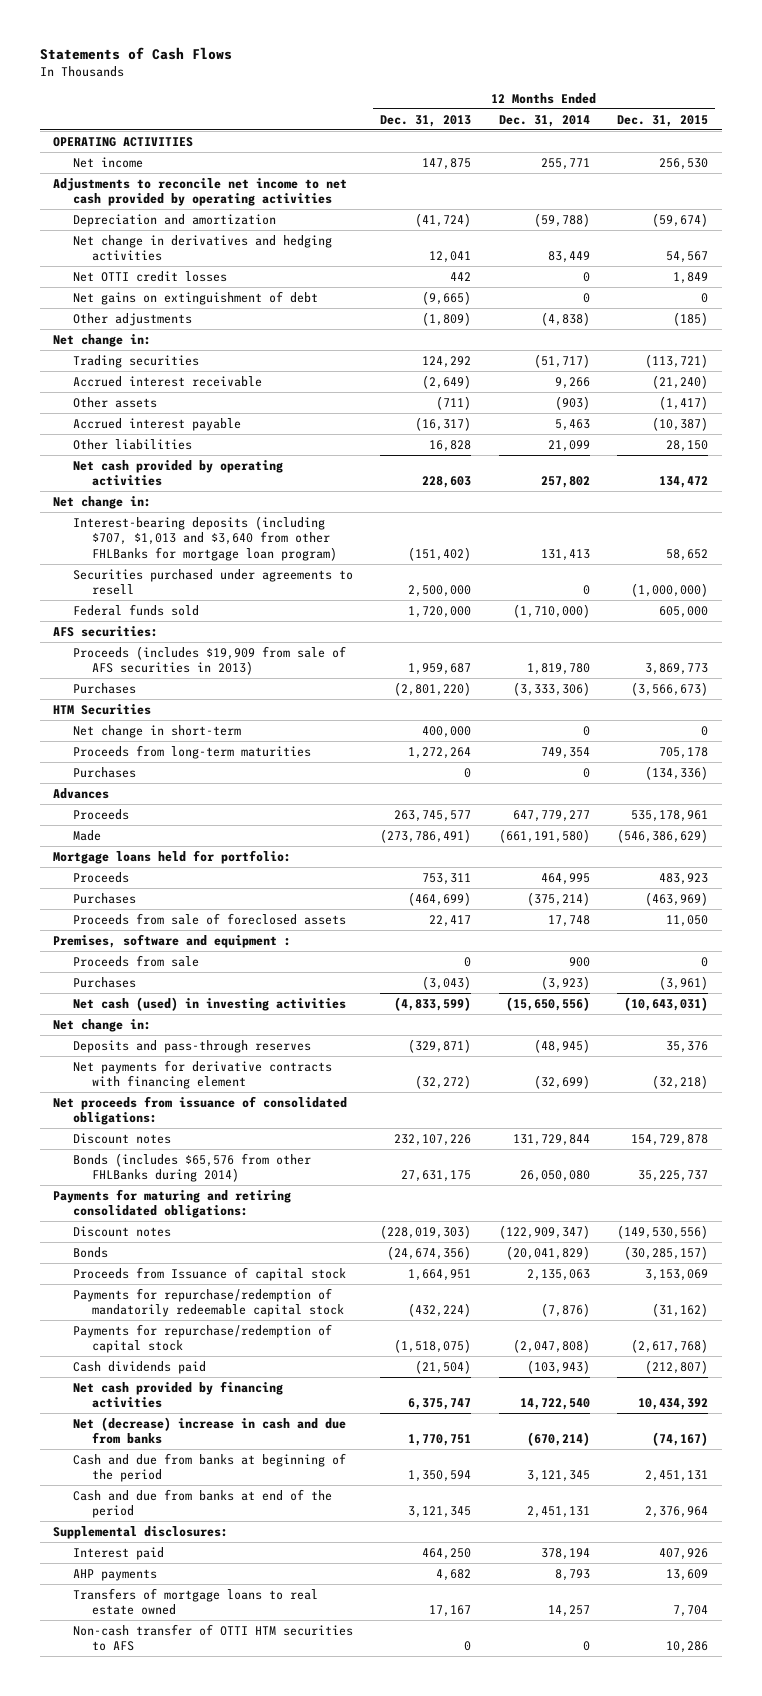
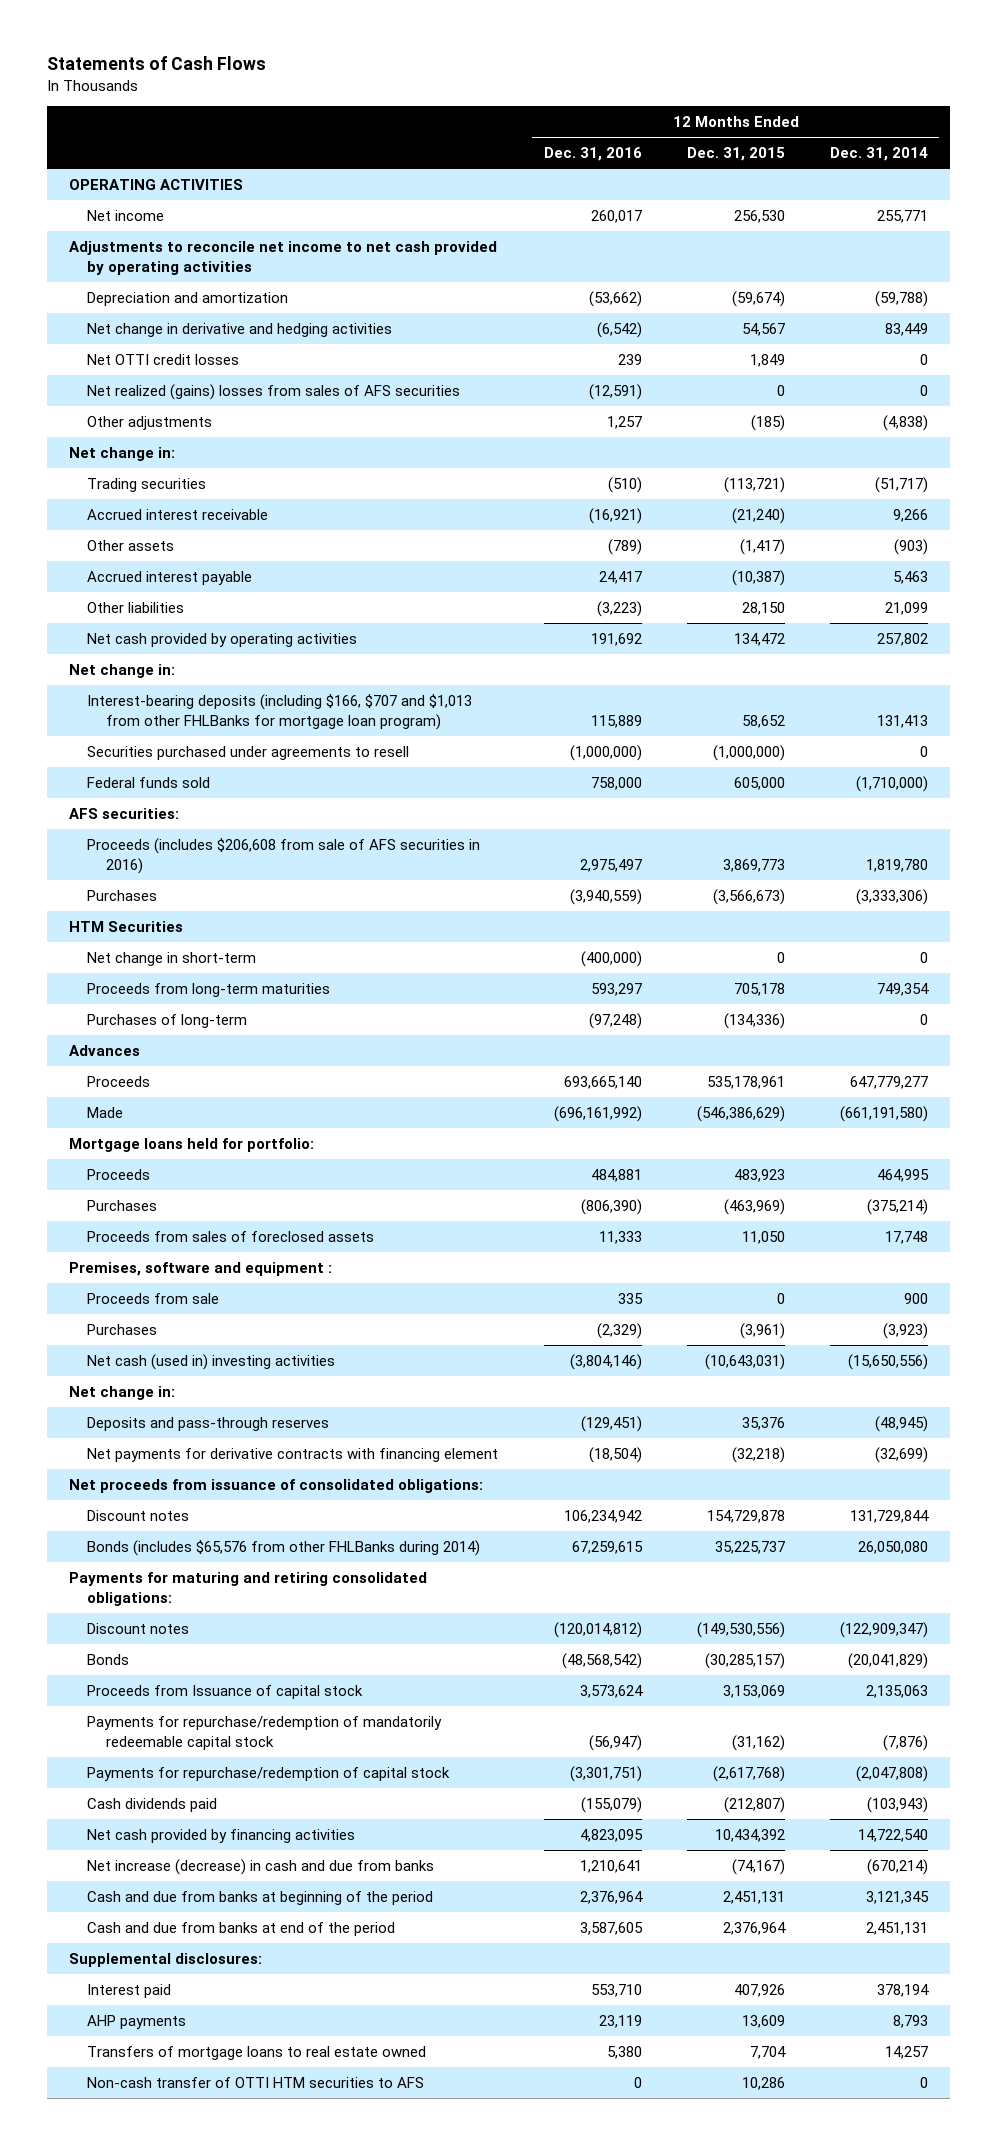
- | 12 Months Ended Dec. 31, 2013 | 12 Months Ended Dec. 31, 2014 | 12 Months Ended Dec. 31, 2015
+ | 12 Months Ended Dec. 31, 2016 | 12 Months Ended Dec. 31, 2015 | 12 Months Ended Dec. 31, 2014
- Net change in derivatives and hedging activities | 12,041 | 83,449 | 54,567
+ Net change in derivative and hedging activities | (6,542) | 54,567 | 83,449
- Net gains on extinguishment of debt | (9,665) | 0 | 0
+ Net realized (gains) losses from sales of AFS securities | (12,591) | 0 | 0
- Interest-bearing deposits (including $707, $1,013 and $3,640 from other FHLBanks for mortgage loan program) | (151,402) | 131,413 | 58,652
+ Interest-bearing deposits (including $166, $707 and $1,013 from other FHLBanks for mortgage loan program) | 115,889 | 58,652 | 131,413
- Proceeds (includes $19,909 from sale of AFS securities in 2013) | 1,959,687 | 1,819,780 | 3,869,773
+ Proceeds (includes $206,608 from sale of AFS securities in 2016) | 2,975,497 | 3,869,773 | 1,819,780
- Purchases | 0 | 0 | (134,336)
+ Purchases of long-term | (97,248) | (134,336) | 0
- Proceeds from sale of foreclosed assets | 22,417 | 17,748 | 11,050
+ Proceeds from sales of foreclosed assets | 11,333 | 11,050 | 17,748
- Net cash (used) in investing activities | (4,833,599) | (15,650,556) | (10,643,031)
+ Net cash (used in) investing activities | (3,804,146) | (10,643,031) | (15,650,556)
- Net (decrease) increase in cash and due from banks | 1,770,751 | (670,214) | (74,167)
+ Net increase (decrease) in cash and due from banks | 1,210,641 | (74,167) | (670,214)

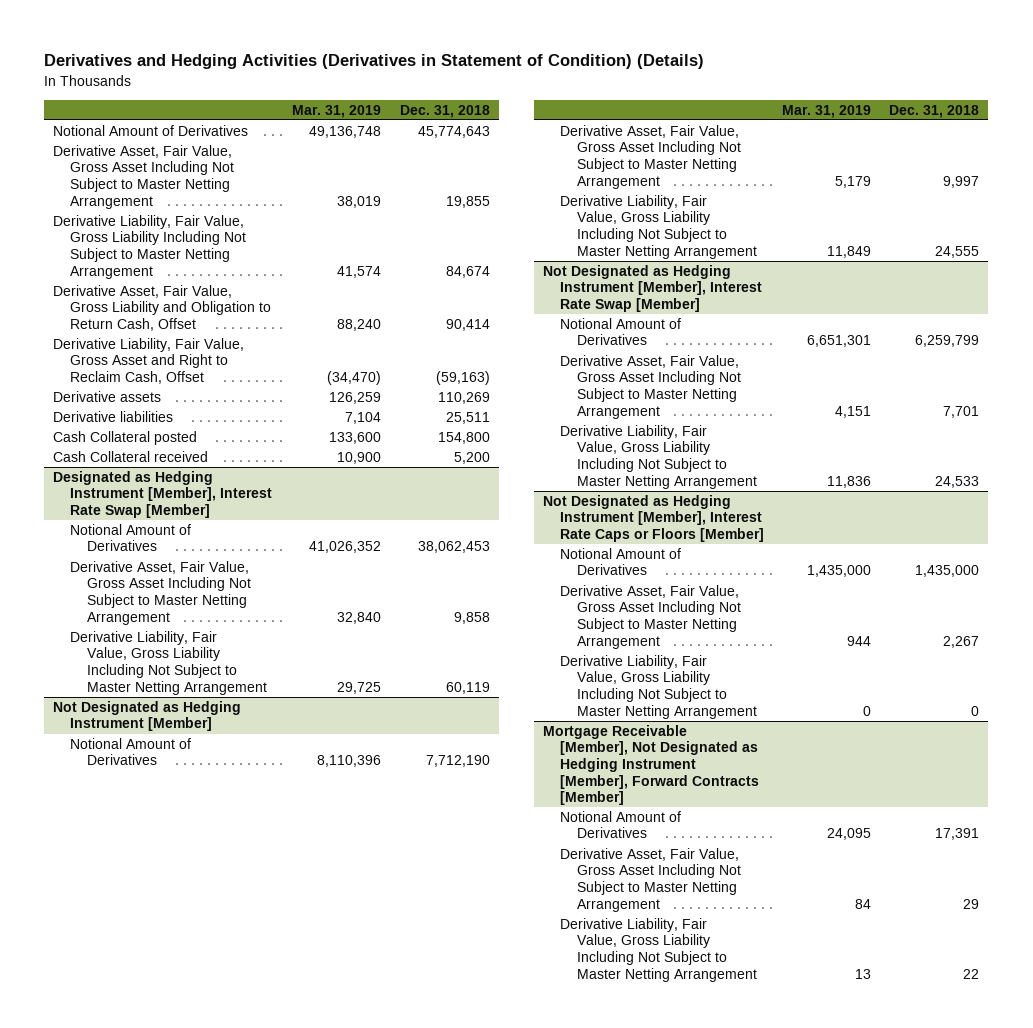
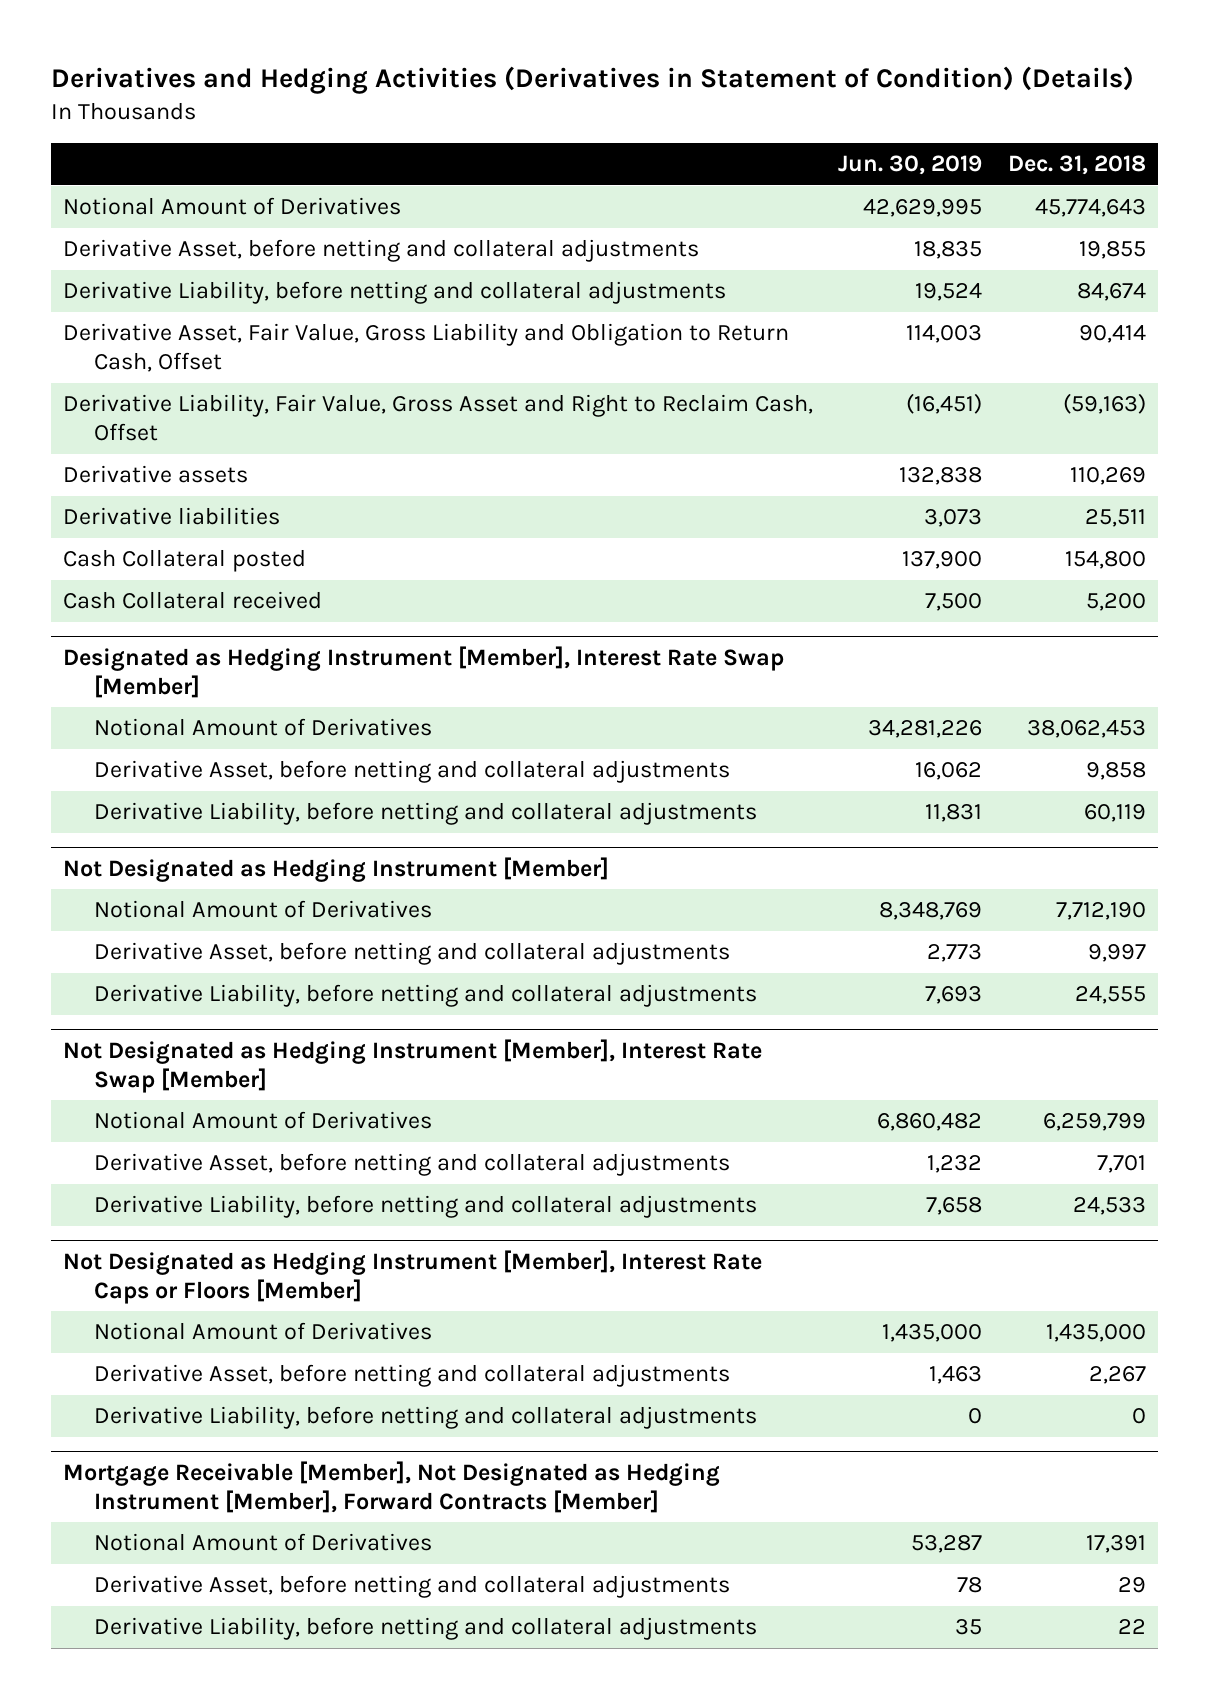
- | Mar. 31, 2019 | Dec. 31, 2018
+ | Jun. 30, 2019 | Dec. 31, 2018
- Derivative Asset, Fair Value, Gross Asset Including Not Subject to Master Netting Arrangement | 38,019 | 19,855
- Derivative Liability, Fair Value, Gross Liability Including Not Subject to Master Netting Arrangement | 41,574 | 84,674
+ Derivative Asset, before netting and collateral adjustments | 18,835 | 19,855
+ Derivative Liability, before netting and collateral adjustments | 19,524 | 84,674
@ Designated as Hedging Instrument [Member], Interest Rate Swap [Member]
- Derivative Asset, Fair Value, Gross Asset Including Not Subject to Master Netting Arrangement | 32,840 | 9,858
- Derivative Liability, Fair Value, Gross Liability Including Not Subject to Master Netting Arrangement | 29,725 | 60,119
+ Derivative Asset, before netting and collateral adjustments | 16,062 | 9,858
+ Derivative Liability, before netting and collateral adjustments | 11,831 | 60,119
@ Not Designated as Hedging Instrument [Member]
- Derivative Asset, Fair Value, Gross Asset Including Not Subject to Master Netting Arrangement | 5,179 | 9,997
- Derivative Liability, Fair Value, Gross Liability Including Not Subject to Master Netting Arrangement | 11,849 | 24,555
+ Derivative Asset, before netting and collateral adjustments | 2,773 | 9,997
+ Derivative Liability, before netting and collateral adjustments | 7,693 | 24,555
@ Not Designated as Hedging Instrument [Member], Interest Rate Swap [Member]
- Derivative Asset, Fair Value, Gross Asset Including Not Subject to Master Netting Arrangement | 4,151 | 7,701
- Derivative Liability, Fair Value, Gross Liability Including Not Subject to Master Netting Arrangement | 11,836 | 24,533
+ Derivative Asset, before netting and collateral adjustments | 1,232 | 7,701
+ Derivative Liability, before netting and collateral adjustments | 7,658 | 24,533
@ Not Designated as Hedging Instrument [Member], Interest Rate Caps or Floors [Member]
- Derivative Asset, Fair Value, Gross Asset Including Not Subject to Master Netting Arrangement | 944 | 2,267
- Derivative Liability, Fair Value, Gross Liability Including Not Subject to Master Netting Arrangement | 0 | 0
+ Derivative Asset, before netting and collateral adjustments | 1,463 | 2,267
+ Derivative Liability, before netting and collateral adjustments | 0 | 0
@ Mortgage Receivable [Member], Not Designated as Hedging Instrument [Member], Forward Contracts [Member]
- Derivative Asset, Fair Value, Gross Asset Including Not Subject to Master Netting Arrangement | 84 | 29
- Derivative Liability, Fair Value, Gross Liability Including Not Subject to Master Netting Arrangement | 13 | 22
+ Derivative Asset, before netting and collateral adjustments | 78 | 29
+ Derivative Liability, before netting and collateral adjustments | 35 | 22

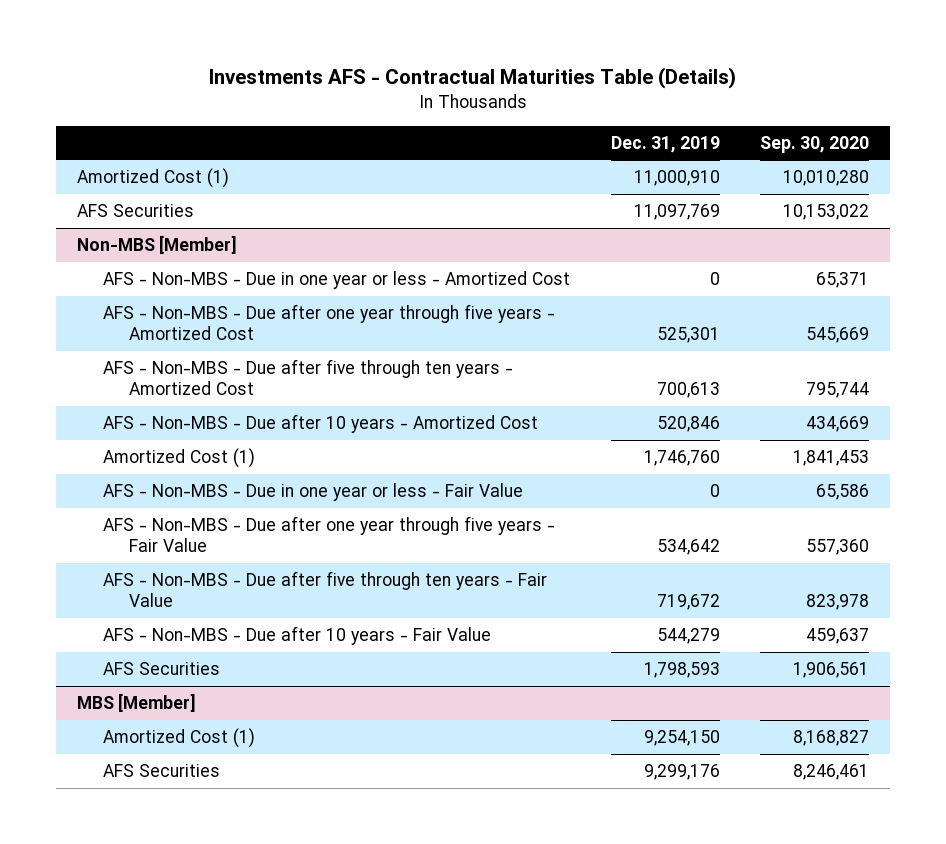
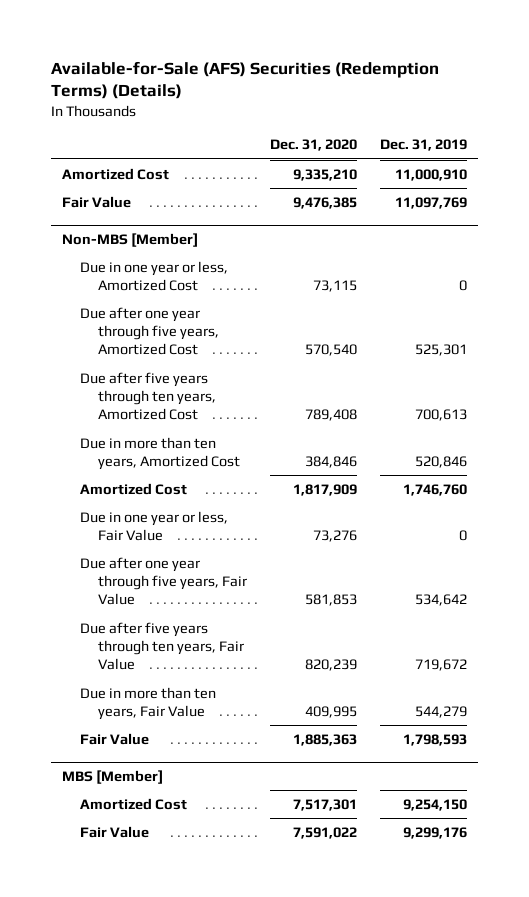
- Investments AFS - Contractual Maturities Table (Details)
+ Available-for-Sale (AFS) Securities (Redemption Terms) (Details)
- | Dec. 31, 2019 | Sep. 30, 2020
+ | Dec. 31, 2020 | Dec. 31, 2019
- Amortized Cost (1) | 11,000,910 | 10,010,280
- AFS Securities | 11,097,769 | 10,153,022
+ Amortized Cost | 9,335,210 | 11,000,910
+ Fair Value | 9,476,385 | 11,097,769
@ Non-MBS [Member]
- AFS - Non-MBS - Due in one year or less - Amortized Cost | 0 | 65,371
- AFS - Non-MBS - Due after one year through five years - Amortized Cost | 525,301 | 545,669
- AFS - Non-MBS - Due after five through ten years - Amortized Cost | 700,613 | 795,744
- AFS - Non-MBS - Due after 10 years - Amortized Cost | 520,846 | 434,669
- Amortized Cost (1) | 1,746,760 | 1,841,453
- AFS - Non-MBS - Due in one year or less - Fair Value | 0 | 65,586
- AFS - Non-MBS - Due after one year through five years - Fair Value | 534,642 | 557,360
- AFS - Non-MBS - Due after five through ten years - Fair Value | 719,672 | 823,978
- AFS - Non-MBS - Due after 10 years - Fair Value | 544,279 | 459,637
- AFS Securities | 1,798,593 | 1,906,561
+ Due in one year or less, Amortized Cost | 73,115 | 0
+ Due after one year through five years, Amortized Cost | 570,540 | 525,301
+ Due after five years through ten years, Amortized Cost | 789,408 | 700,613
+ Due in more than ten years, Amortized Cost | 384,846 | 520,846
+ Amortized Cost | 1,817,909 | 1,746,760
+ Due in one year or less, Fair Value | 73,276 | 0
+ Due after one year through five years, Fair Value | 581,853 | 534,642
+ Due after five years through ten years, Fair Value | 820,239 | 719,672
+ Due in more than ten years, Fair Value | 409,995 | 544,279
+ Fair Value | 1,885,363 | 1,798,593
@ MBS [Member]
- Amortized Cost (1) | 9,254,150 | 8,168,827
- AFS Securities | 9,299,176 | 8,246,461
+ Amortized Cost | 7,517,301 | 9,254,150
+ Fair Value | 7,591,022 | 9,299,176

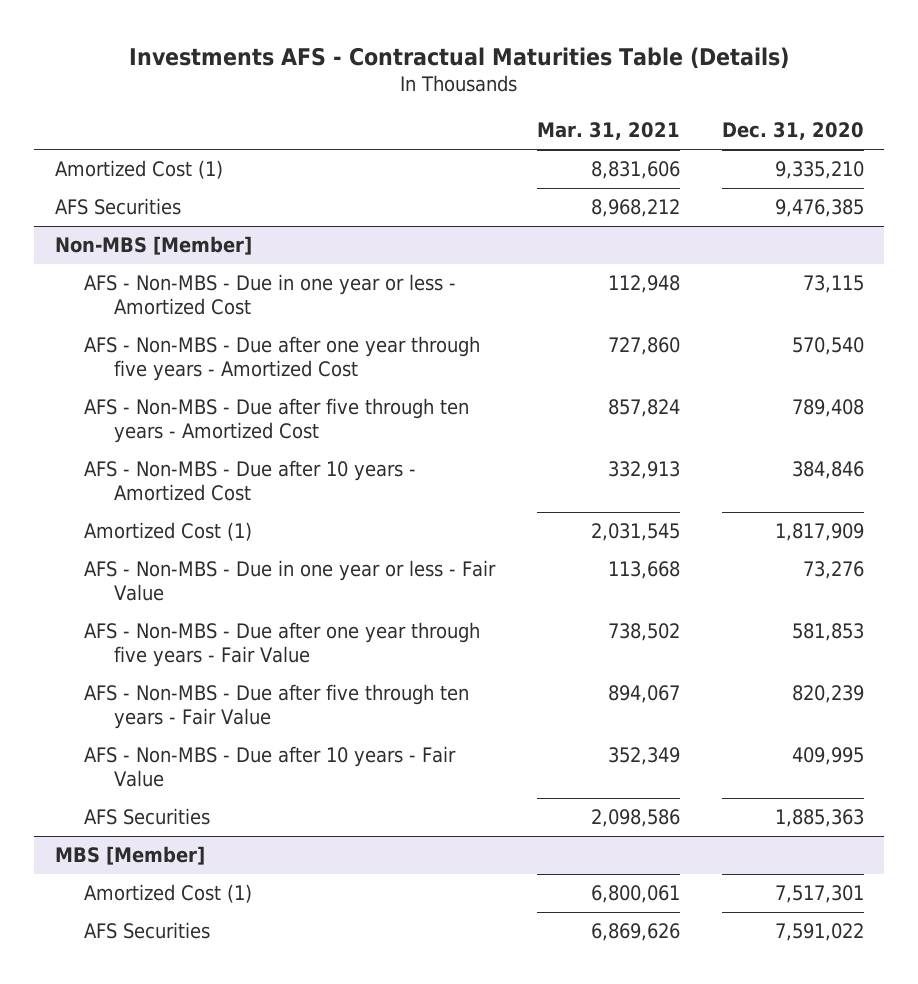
- Available-for-Sale (AFS) Securities (Redemption Terms) (Details)
+ Investments AFS - Contractual Maturities Table (Details)
- | Dec. 31, 2020 | Dec. 31, 2019
+ | Mar. 31, 2021 | Dec. 31, 2020
- Amortized Cost | 9,335,210 | 11,000,910
- Fair Value | 9,476,385 | 11,097,769
+ Amortized Cost (1) | 8,831,606 | 9,335,210
+ AFS Securities | 8,968,212 | 9,476,385
@ Non-MBS [Member]
- Due in one year or less, Amortized Cost | 73,115 | 0
- Due after one year through five years, Amortized Cost | 570,540 | 525,301
- Due after five years through ten years, Amortized Cost | 789,408 | 700,613
- Due in more than ten years, Amortized Cost | 384,846 | 520,846
- Amortized Cost | 1,817,909 | 1,746,760
- Due in one year or less, Fair Value | 73,276 | 0
- Due after one year through five years, Fair Value | 581,853 | 534,642
- Due after five years through ten years, Fair Value | 820,239 | 719,672
- Due in more than ten years, Fair Value | 409,995 | 544,279
- Fair Value | 1,885,363 | 1,798,593
+ AFS - Non-MBS - Due in one year or less - Amortized Cost | 112,948 | 73,115
+ AFS - Non-MBS - Due after one year through five years - Amortized Cost | 727,860 | 570,540
+ AFS - Non-MBS - Due after five through ten years - Amortized Cost | 857,824 | 789,408
+ AFS - Non-MBS - Due after 10 years - Amortized Cost | 332,913 | 384,846
+ Amortized Cost (1) | 2,031,545 | 1,817,909
+ AFS - Non-MBS - Due in one year or less - Fair Value | 113,668 | 73,276
+ AFS - Non-MBS - Due after one year through five years - Fair Value | 738,502 | 581,853
+ AFS - Non-MBS - Due after five through ten years - Fair Value | 894,067 | 820,239
+ AFS - Non-MBS - Due after 10 years - Fair Value | 352,349 | 409,995
+ AFS Securities | 2,098,586 | 1,885,363
@ MBS [Member]
- Amortized Cost | 7,517,301 | 9,254,150
- Fair Value | 7,591,022 | 9,299,176
+ Amortized Cost (1) | 6,800,061 | 7,517,301
+ AFS Securities | 6,869,626 | 7,591,022

